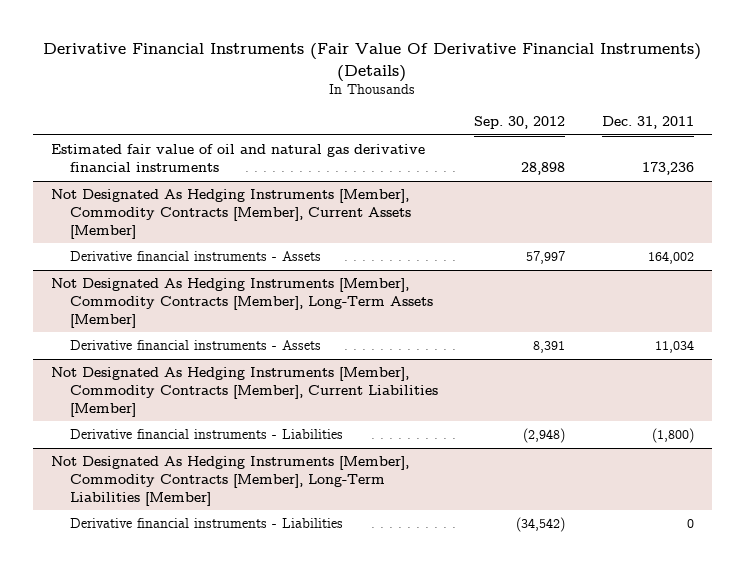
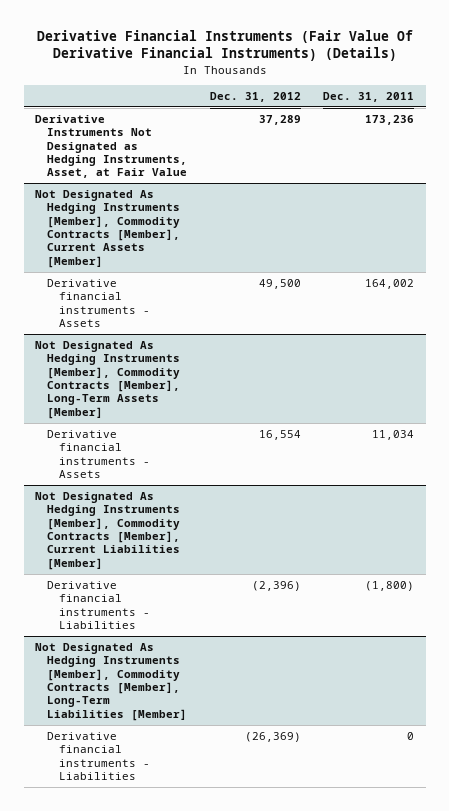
- | Sep. 30, 2012 | Dec. 31, 2011
+ | Dec. 31, 2012 | Dec. 31, 2011
- Estimated fair value of oil and natural gas derivative financial instruments | 28,898 | 173,236
+ Derivative Instruments Not Designated as Hedging Instruments, Asset, at Fair Value | 37,289 | 173,236

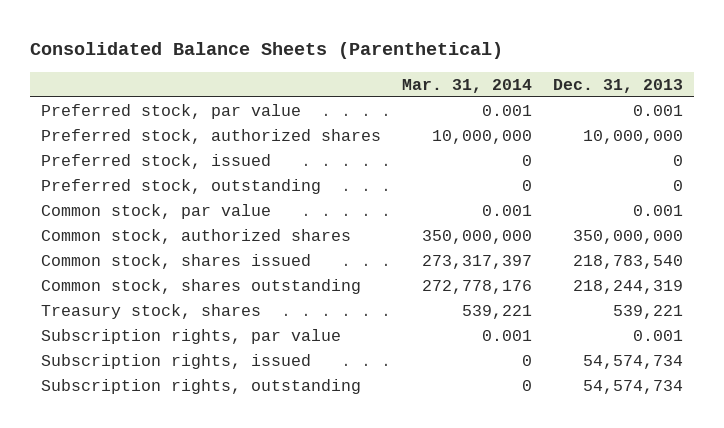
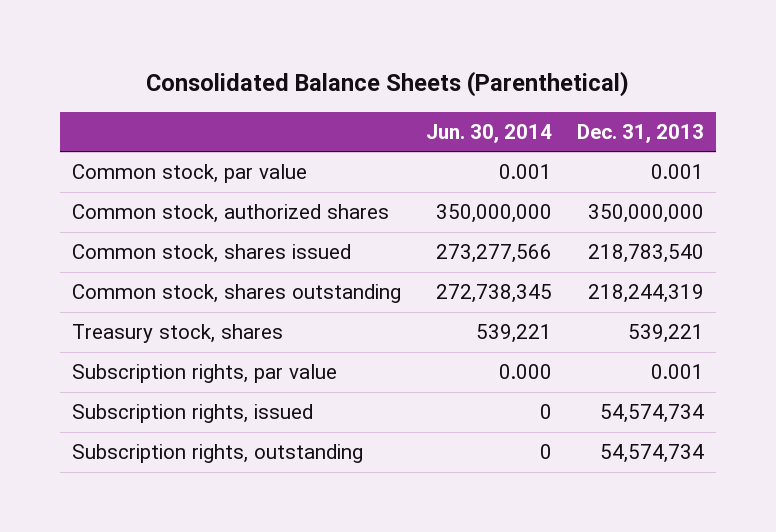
- | Mar. 31, 2014 | Dec. 31, 2013
+ | Jun. 30, 2014 | Dec. 31, 2013
- Preferred stock, par value | 0.001 | 0.001
- Preferred stock, authorized shares | 10,000,000 | 10,000,000
- Preferred stock, issued | 0 | 0
- Preferred stock, outstanding | 0 | 0

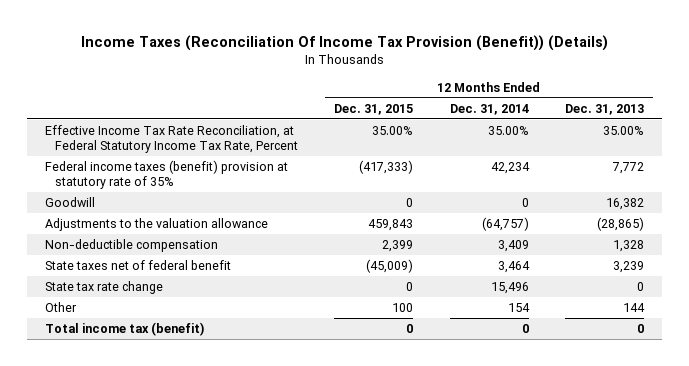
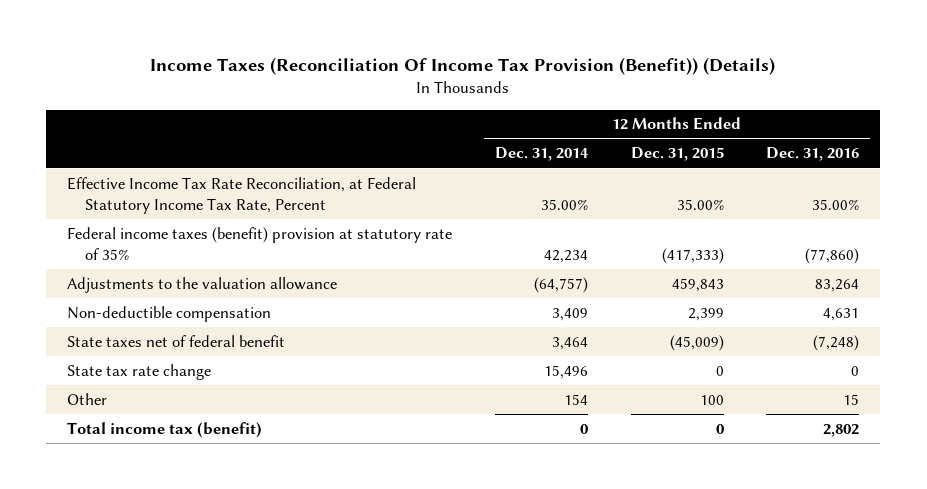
- | 12 Months Ended Dec. 31, 2015 | 12 Months Ended Dec. 31, 2014 | 12 Months Ended Dec. 31, 2013
+ | 12 Months Ended Dec. 31, 2014 | 12 Months Ended Dec. 31, 2015 | 12 Months Ended Dec. 31, 2016
- Goodwill | 0 | 0 | 16,382

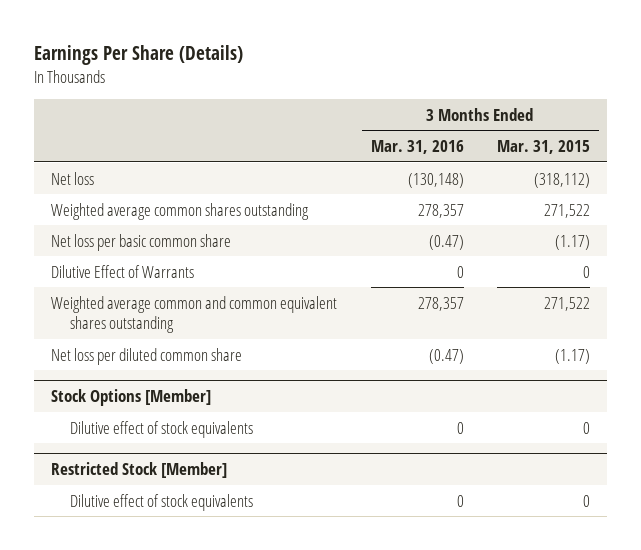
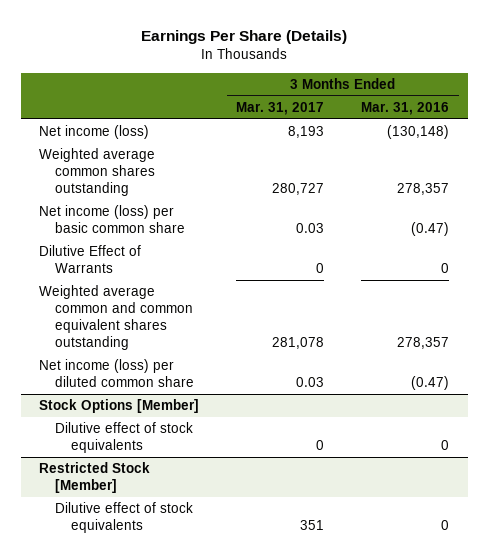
- | 3 Months Ended Mar. 31, 2016 | 3 Months Ended Mar. 31, 2015
+ | 3 Months Ended Mar. 31, 2017 | 3 Months Ended Mar. 31, 2016
- Net loss | (130,148) | (318,112)
+ Net income (loss) | 8,193 | (130,148)
- Net loss per basic common share | (0.47) | (1.17)
+ Net income (loss) per basic common share | 0.03 | (0.47)
- Net loss per diluted common share | (0.47) | (1.17)
+ Net income (loss) per diluted common share | 0.03 | (0.47)

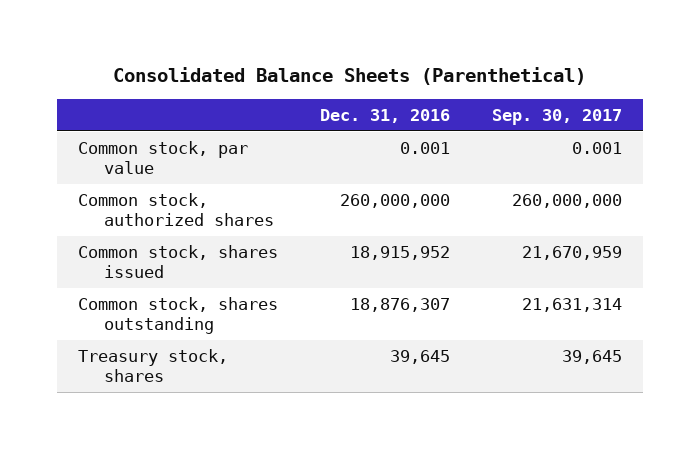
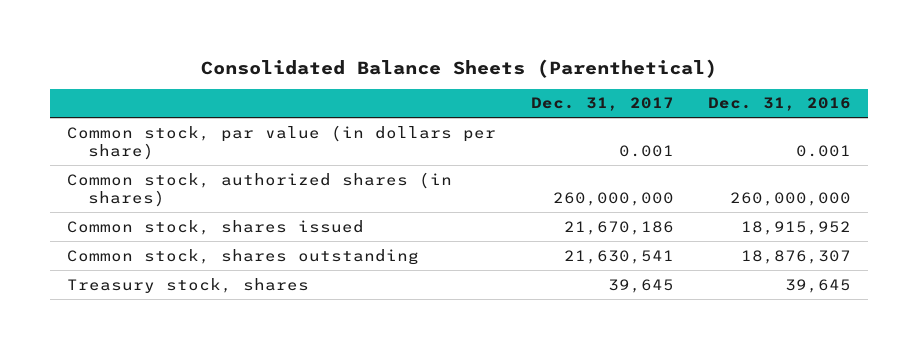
- | Dec. 31, 2016 | Sep. 30, 2017
+ | Dec. 31, 2017 | Dec. 31, 2016
- Common stock, par value | 0.001 | 0.001
- Common stock, authorized shares | 260,000,000 | 260,000,000
+ Common stock, par value (in dollars per share) | 0.001 | 0.001
+ Common stock, authorized shares (in shares) | 260,000,000 | 260,000,000

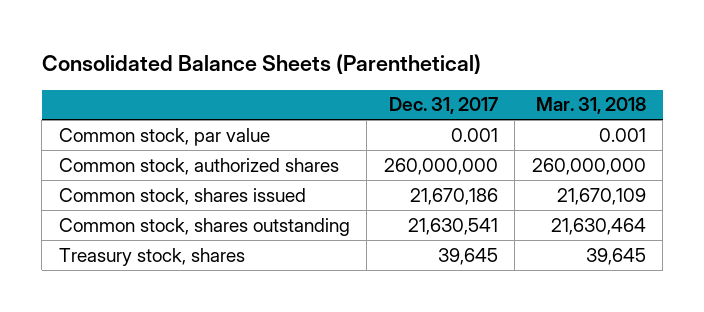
- | Dec. 31, 2017 | Dec. 31, 2016
+ | Dec. 31, 2017 | Mar. 31, 2018
- Common stock, par value (in dollars per share) | 0.001 | 0.001
- Common stock, authorized shares (in shares) | 260,000,000 | 260,000,000
+ Common stock, par value | 0.001 | 0.001
+ Common stock, authorized shares | 260,000,000 | 260,000,000

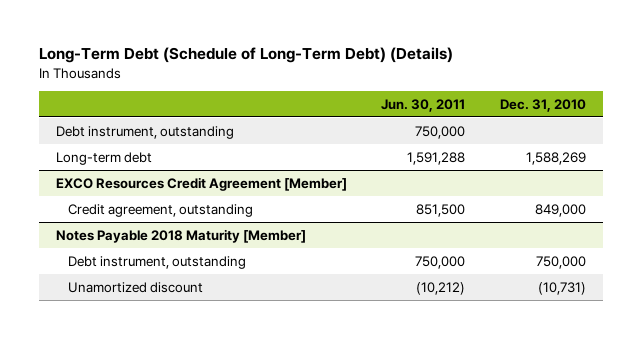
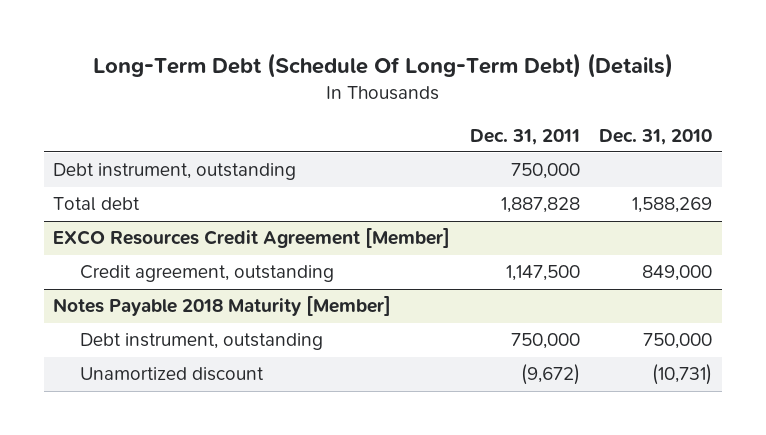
- Long-Term Debt (Schedule of Long-Term Debt) (Details)
+ Long-Term Debt (Schedule Of Long-Term Debt) (Details)
- | Jun. 30, 2011 | Dec. 31, 2010
+ | Dec. 31, 2011 | Dec. 31, 2010
- Long-term debt | 1,591,288 | 1,588,269
+ Total debt | 1,887,828 | 1,588,269

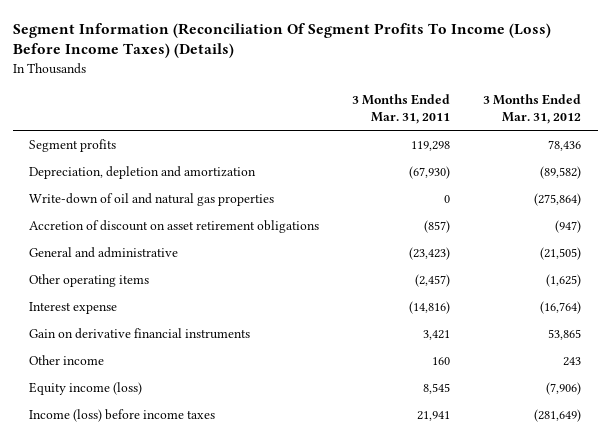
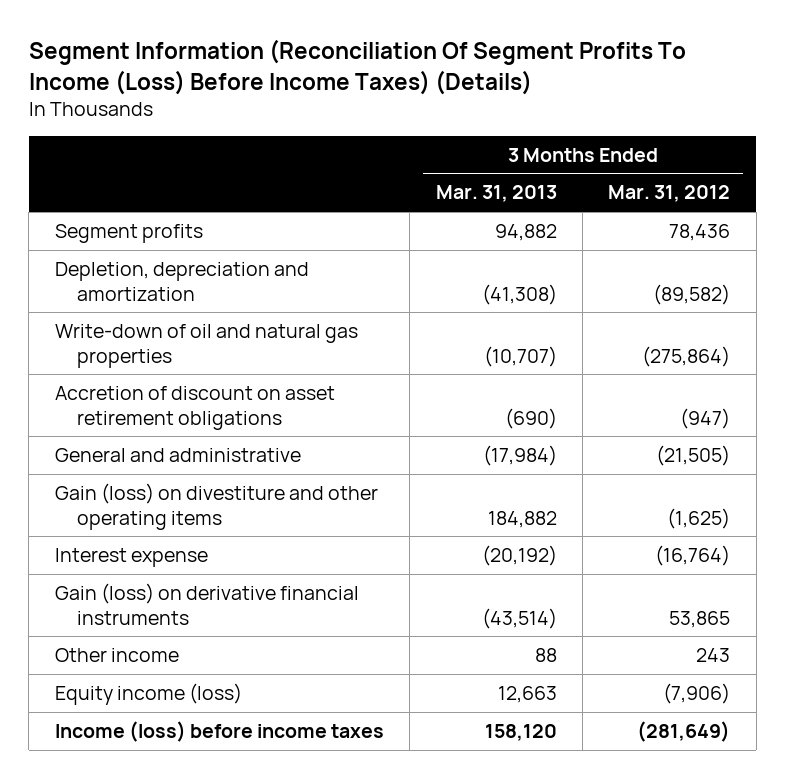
- | 3 Months Ended Mar. 31, 2011 | 3 Months Ended Mar. 31, 2012
+ | 3 Months Ended Mar. 31, 2013 | 3 Months Ended Mar. 31, 2012
- Depreciation, depletion and amortization | (67,930) | (89,582)
+ Depletion, depreciation and amortization | (41,308) | (89,582)
- Other operating items | (2,457) | (1,625)
+ Gain (loss) on divestiture and other operating items | 184,882 | (1,625)
- Gain on derivative financial instruments | 3,421 | 53,865
+ Gain (loss) on derivative financial instruments | (43,514) | 53,865

